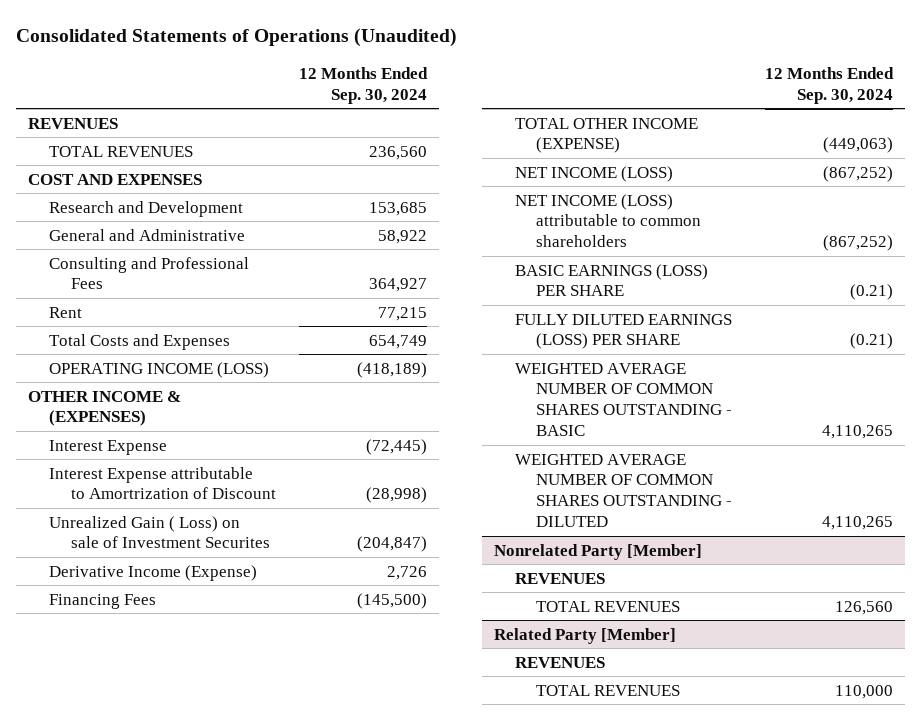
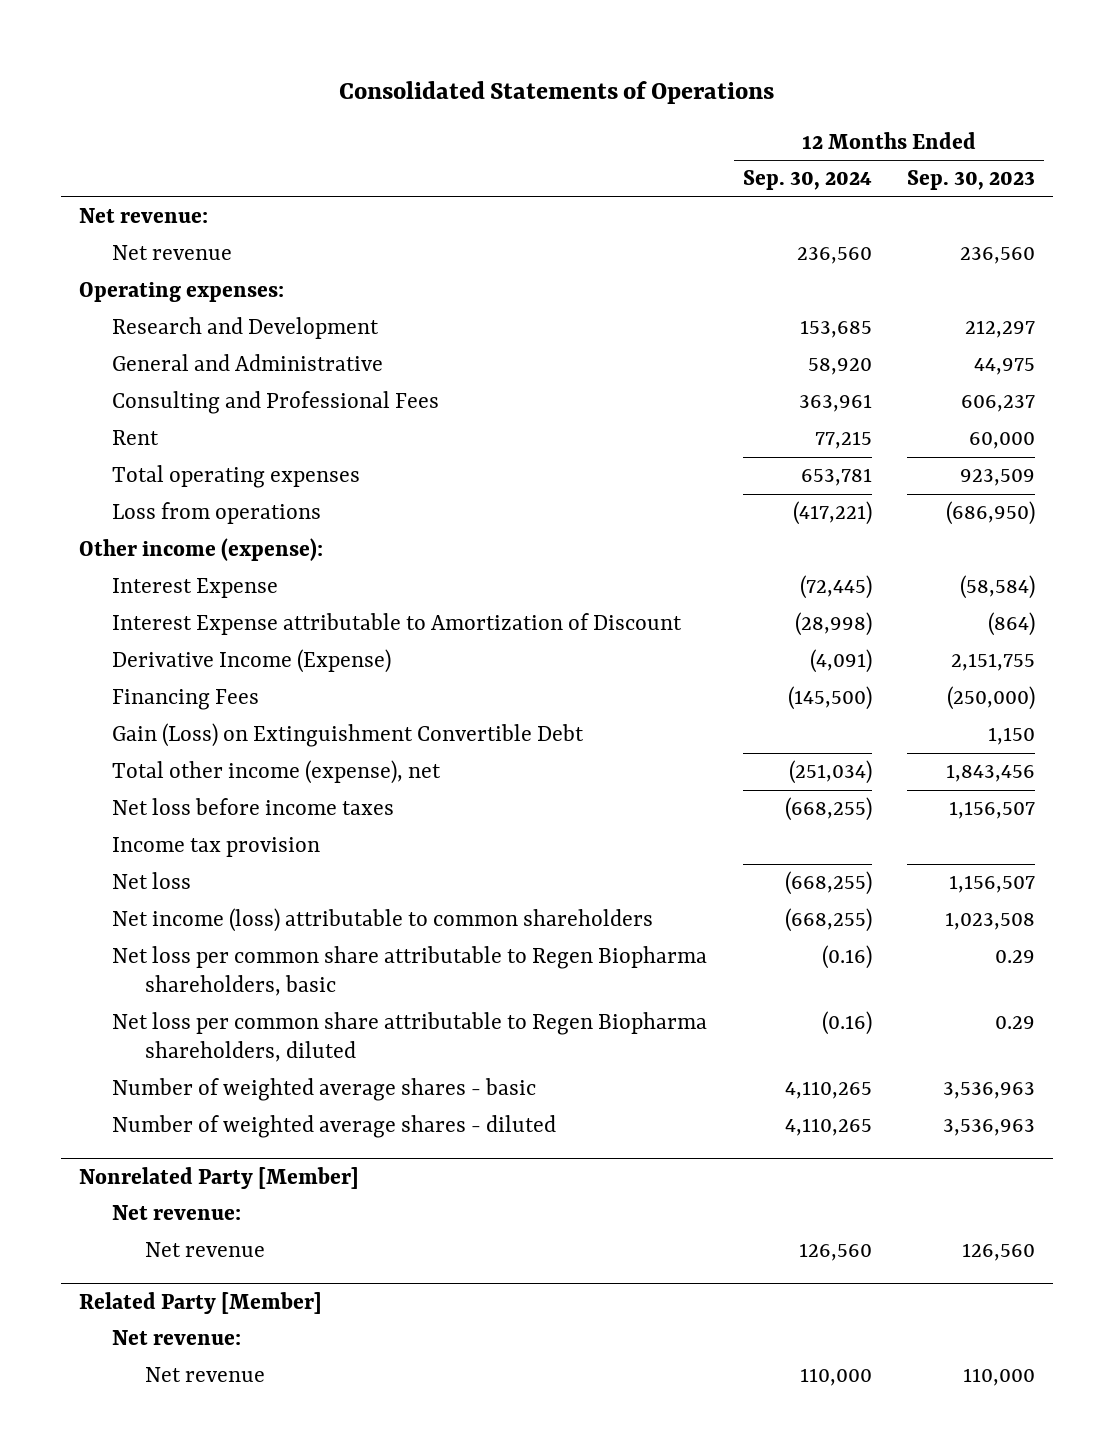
- Consolidated Statements of Operations (Unaudited)
+ Consolidated Statements of Operations
- | 12 Months Ended Sep. 30, 2024
+ | 12 Months Ended Sep. 30, 2024 | 12 Months Ended Sep. 30, 2023
- REVENUES
- TOTAL REVENUES | 236,560
- COST AND EXPENSES
+ Net revenue:
+ Net revenue | 236,560 | 236,560
+ Operating expenses:
- General and Administrative | 58,922
- Consulting and Professional Fees | 364,927
+ General and Administrative | 58,920 | 44,975
+ Consulting and Professional Fees | 363,961 | 606,237
- Total Costs and Expenses | 654,749
- OPERATING INCOME (LOSS) | (418,189)
- OTHER INCOME & (EXPENSES)
+ Total operating expenses | 653,781 | 923,509
+ Loss from operations | (417,221) | (686,950)
+ Other income (expense):
- Interest Expense attributable to Amortrization of Discount | (28,998)
- Unrealized Gain ( Loss) on sale of Investment Securites | (204,847)
- Derivative Income (Expense) | 2,726
+ Interest Expense attributable to Amortization of Discount | (28,998) | (864)
+ Derivative Income (Expense) | (4,091) | 2,151,755
- TOTAL OTHER INCOME (EXPENSE) | (449,063)
- NET INCOME (LOSS) | (867,252)
- NET INCOME (LOSS) attributable to common shareholders | (867,252)
- BASIC EARNINGS (LOSS) PER SHARE | (0.21)
- FULLY DILUTED EARNINGS (LOSS) PER SHARE | (0.21)
- WEIGHTED AVERAGE NUMBER OF COMMON SHARES OUTSTANDING - BASIC | 4,110,265
- WEIGHTED AVERAGE NUMBER OF COMMON SHARES OUTSTANDING - DILUTED | 4,110,265
+ Gain (Loss) on Extinguishment Convertible Debt | | 1,150
+ Total other income (expense), net | (251,034) | 1,843,456
+ Net loss before income taxes | (668,255) | 1,156,507
+ Income tax provision
+ Net loss | (668,255) | 1,156,507
+ Net income (loss) attributable to common shareholders | (668,255) | 1,023,508
+ Net loss per common share attributable to Regen Biopharma shareholders, basic | (0.16) | 0.29
+ Net loss per common share attributable to Regen Biopharma shareholders, diluted | (0.16) | 0.29
+ Number of weighted average shares - basic | 4,110,265 | 3,536,963
+ Number of weighted average shares - diluted | 4,110,265 | 3,536,963
@ Nonrelated Party [Member]
- REVENUES
- TOTAL REVENUES | 126,560
+ Net revenue:
+ Net revenue | 126,560 | 126,560
@ Related Party [Member]
- REVENUES
- TOTAL REVENUES | 110,000
+ Net revenue:
+ Net revenue | 110,000 | 110,000

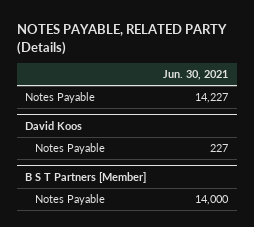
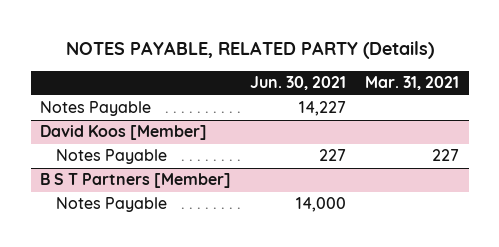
- | Jun. 30, 2021
+ | Jun. 30, 2021 | Mar. 31, 2021
- David Koos
+ David Koos [Member]

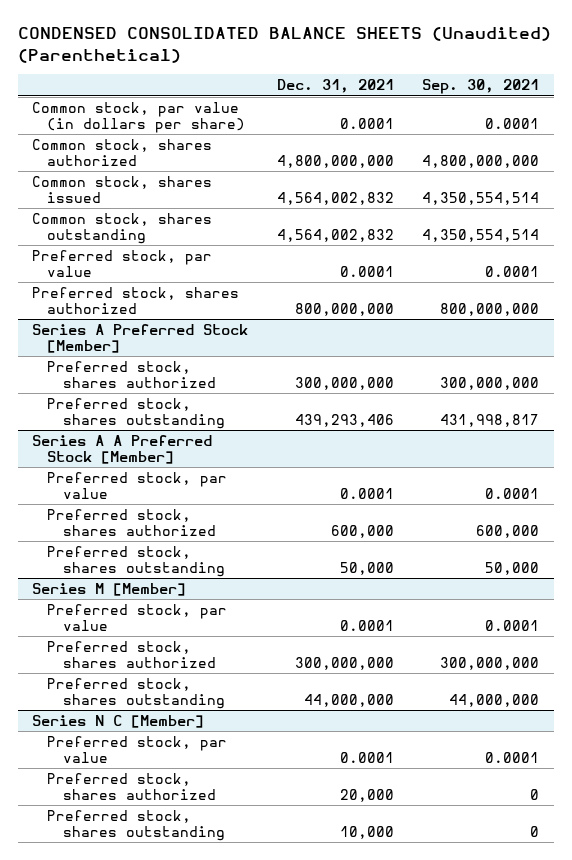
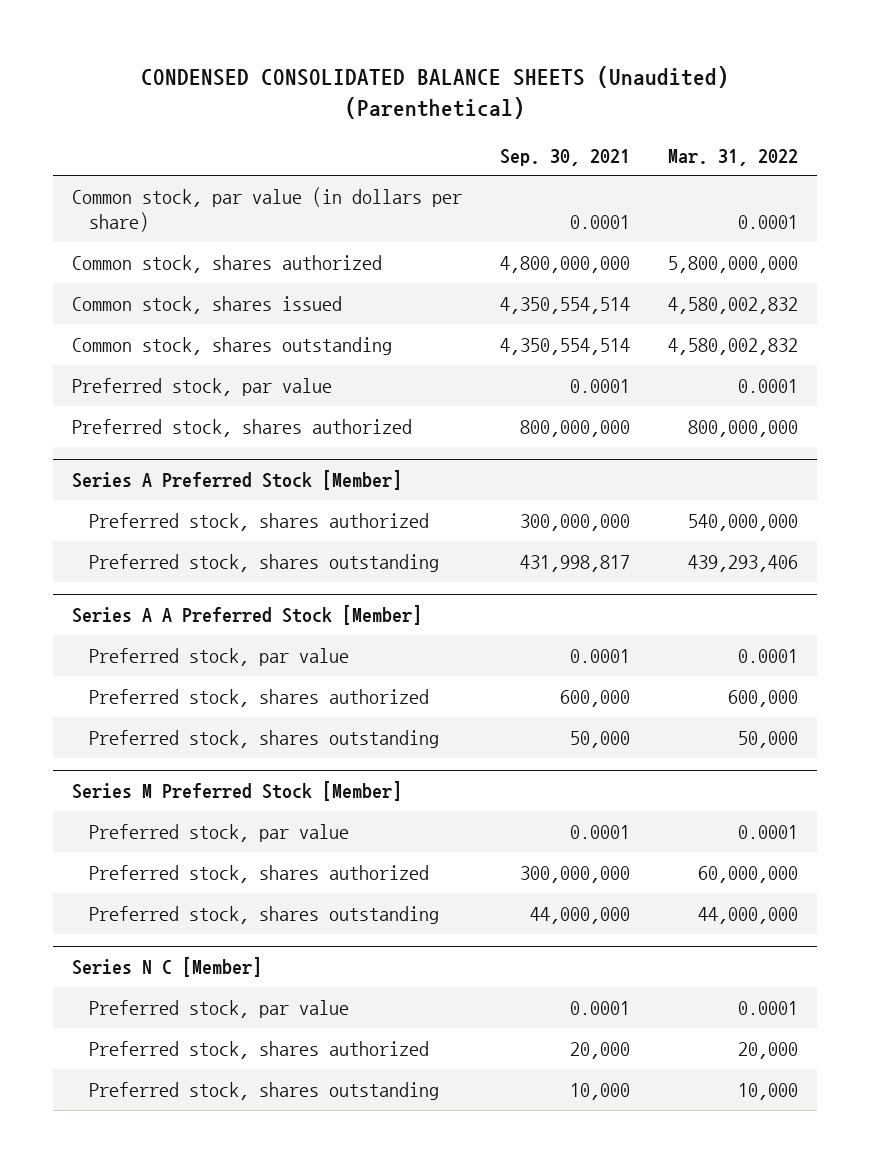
- | Dec. 31, 2021 | Sep. 30, 2021
+ | Sep. 30, 2021 | Mar. 31, 2022
- Series M [Member]
+ Series M Preferred Stock [Member]
@ Series N C [Member]
- Preferred stock, shares authorized | 20,000 | 0
- Preferred stock, shares outstanding | 10,000 | 0
+ Preferred stock, shares authorized | 20,000 | 20,000
+ Preferred stock, shares outstanding | 10,000 | 10,000

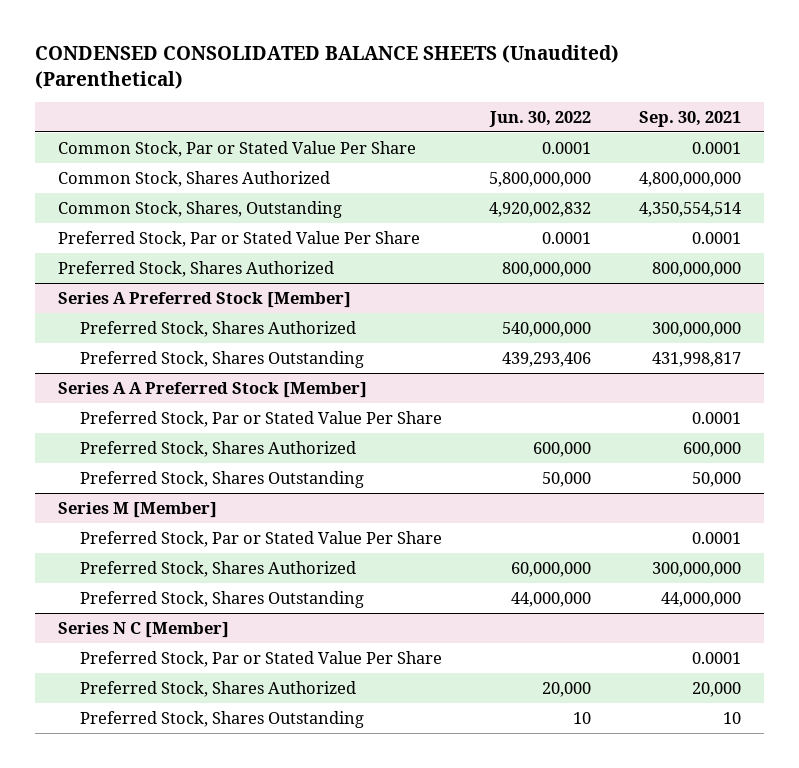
- | Sep. 30, 2021 | Mar. 31, 2022
+ | Jun. 30, 2022 | Sep. 30, 2021
- Common stock, par value (in dollars per share) | 0.0001 | 0.0001
- Common stock, shares authorized | 4,800,000,000 | 5,800,000,000
- Common stock, shares issued | 4,350,554,514 | 4,580,002,832
- Common stock, shares outstanding | 4,350,554,514 | 4,580,002,832
- Preferred stock, par value | 0.0001 | 0.0001
- Preferred stock, shares authorized | 800,000,000 | 800,000,000
+ Common Stock, Par or Stated Value Per Share | 0.0001 | 0.0001
+ Common Stock, Shares Authorized | 5,800,000,000 | 4,800,000,000
+ Common Stock, Shares, Outstanding | 4,920,002,832 | 4,350,554,514
+ Preferred Stock, Par or Stated Value Per Share | 0.0001 | 0.0001
+ Preferred Stock, Shares Authorized | 800,000,000 | 800,000,000
@ Series A Preferred Stock [Member]
- Preferred stock, shares authorized | 300,000,000 | 540,000,000
- Preferred stock, shares outstanding | 431,998,817 | 439,293,406
+ Preferred Stock, Shares Authorized | 540,000,000 | 300,000,000
+ Preferred Stock, Shares Outstanding | 439,293,406 | 431,998,817
@ Series A A Preferred Stock [Member]
- Preferred stock, par value | 0.0001 | 0.0001
- Preferred stock, shares authorized | 600,000 | 600,000
- Preferred stock, shares outstanding | 50,000 | 50,000
- Series M Preferred Stock [Member]
- Preferred stock, par value | 0.0001 | 0.0001
- Preferred stock, shares authorized | 300,000,000 | 60,000,000
- Preferred stock, shares outstanding | 44,000,000 | 44,000,000
@ Series A A Preferred Stock [Member]
+ Preferred Stock, Par or Stated Value Per Share | | 0.0001
+ Preferred Stock, Shares Authorized | 600,000 | 600,000
+ Preferred Stock, Shares Outstanding | 50,000 | 50,000
+ Series M [Member]
+ Preferred Stock, Par or Stated Value Per Share | | 0.0001
+ Preferred Stock, Shares Authorized | 60,000,000 | 300,000,000
+ Preferred Stock, Shares Outstanding | 44,000,000 | 44,000,000
@ Series N C [Member]
- Preferred stock, par value | 0.0001 | 0.0001
- Preferred stock, shares authorized | 20,000 | 20,000
- Preferred stock, shares outstanding | 10,000 | 10,000
+ Preferred Stock, Par or Stated Value Per Share | | 0.0001
+ Preferred Stock, Shares Authorized | 20,000 | 20,000
+ Preferred Stock, Shares Outstanding | 10 | 10

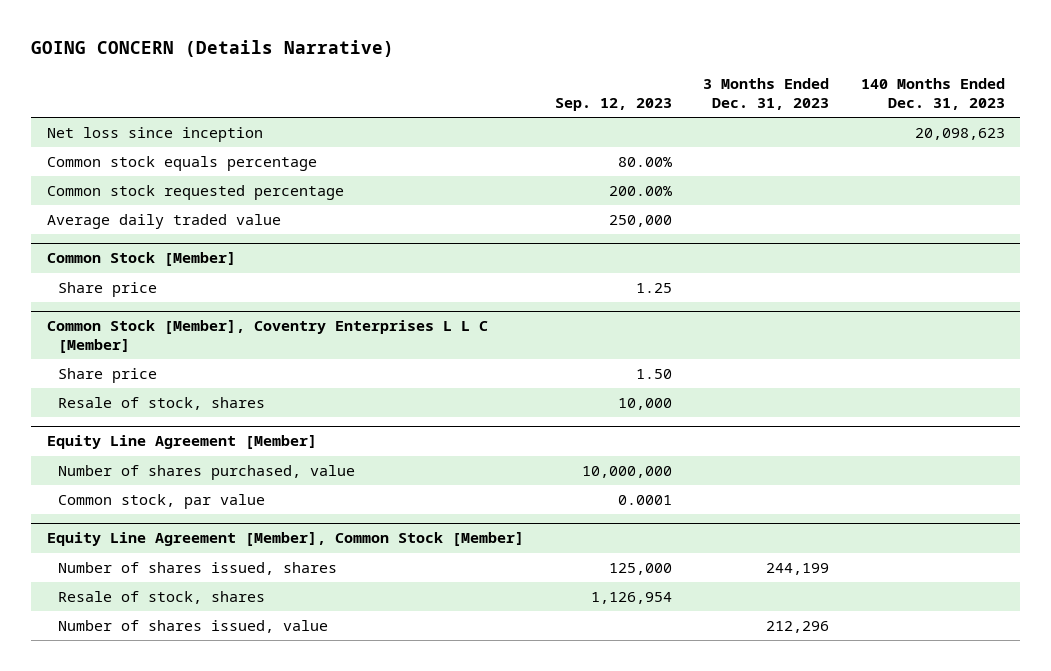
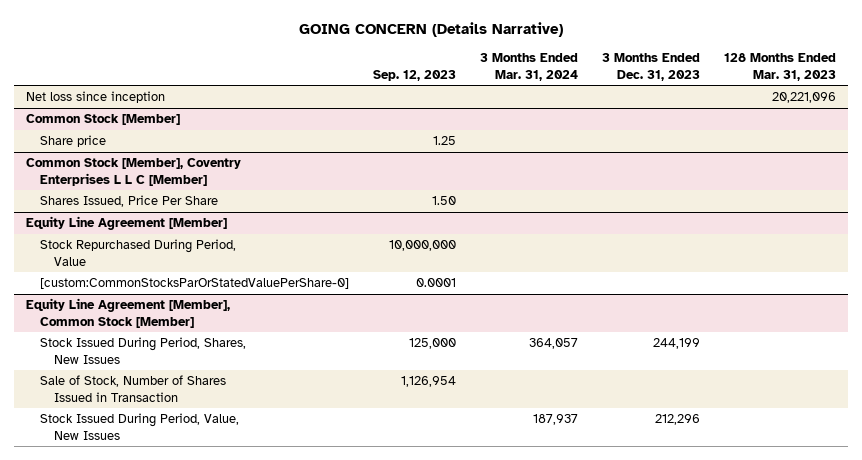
- | Sep. 12, 2023 | 3 Months Ended Dec. 31, 2023 | 140 Months Ended Dec. 31, 2023
+ | Sep. 12, 2023 | 3 Months Ended Mar. 31, 2024 | 3 Months Ended Dec. 31, 2023 | 128 Months Ended Mar. 31, 2023
- Common stock equals percentage | 80.00% | |
- Common stock requested percentage | 200.00% | |
- Average daily traded value | 250,000 | |
@ Common Stock [Member], Coventry Enterprises L L C [Member]
- Share price | 1.50 | |
- Resale of stock, shares | 10,000 | |
+ Shares Issued, Price Per Share | 1.50 | | |
@ Equity Line Agreement [Member]
- Number of shares purchased, value | 10,000,000 | |
- Common stock, par value | 0.0001 | |
+ Stock Repurchased During Period, Value | 10,000,000 | | |
+ [custom:CommonStocksParOrStatedValuePerShare-0] | 0.0001 | | |
@ Equity Line Agreement [Member], Common Stock [Member]
- Number of shares issued, shares | 125,000 | 244,199 |
- Resale of stock, shares | 1,126,954 | |
- Number of shares issued, value | | 212,296 |
+ Stock Issued During Period, Shares, New Issues | 125,000 | 364,057 | 244,199 |
+ Sale of Stock, Number of Shares Issued in Transaction | 1,126,954 | | |
+ Stock Issued During Period, Value, New Issues | | 187,937 | 212,296 |

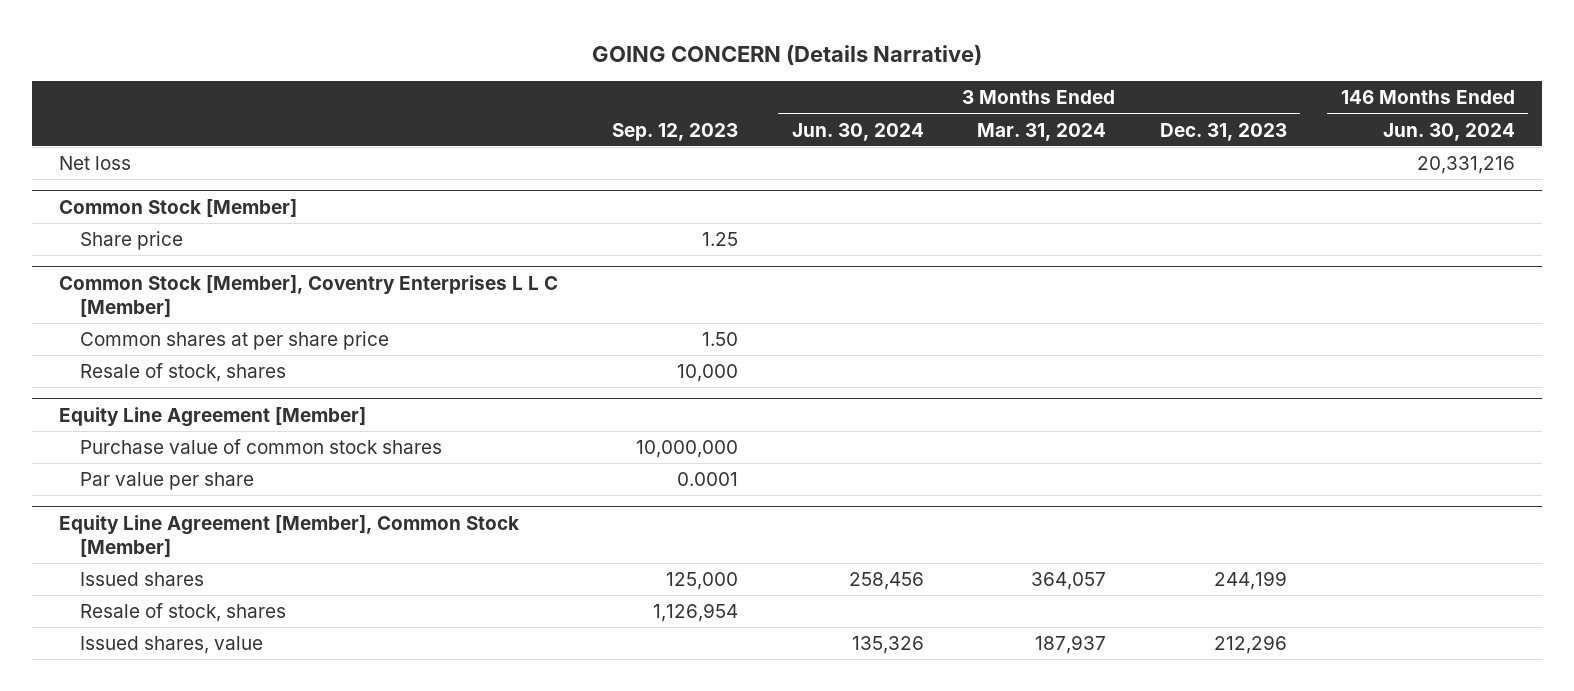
- | Sep. 12, 2023 | 3 Months Ended Mar. 31, 2024 | 3 Months Ended Dec. 31, 2023 | 128 Months Ended Mar. 31, 2023
+ | Sep. 12, 2023 | 3 Months Ended Jun. 30, 2024 | 3 Months Ended Mar. 31, 2024 | 3 Months Ended Dec. 31, 2023 | 146 Months Ended Jun. 30, 2024
- Net loss since inception | | | | 20,221,096
+ Net loss | | | | | 20,331,216
@ Common Stock [Member], Coventry Enterprises L L C [Member]
- Shares Issued, Price Per Share | 1.50 | | |
+ Common shares at per share price | 1.50 | | | |
+ Resale of stock, shares | 10,000 | | | |
@ Equity Line Agreement [Member]
- Stock Repurchased During Period, Value | 10,000,000 | | |
- [custom:CommonStocksParOrStatedValuePerShare-0] | 0.0001 | | |
+ Purchase value of common stock shares | 10,000,000 | | | |
+ Par value per share | 0.0001 | | | |
@ Equity Line Agreement [Member], Common Stock [Member]
- Stock Issued During Period, Shares, New Issues | 125,000 | 364,057 | 244,199 |
- Sale of Stock, Number of Shares Issued in Transaction | 1,126,954 | | |
- Stock Issued During Period, Value, New Issues | | 187,937 | 212,296 |
+ Issued shares | 125,000 | 258,456 | 364,057 | 244,199 |
+ Resale of stock, shares | 1,126,954 | | | |
+ Issued shares, value | | 135,326 | 187,937 | 212,296 |

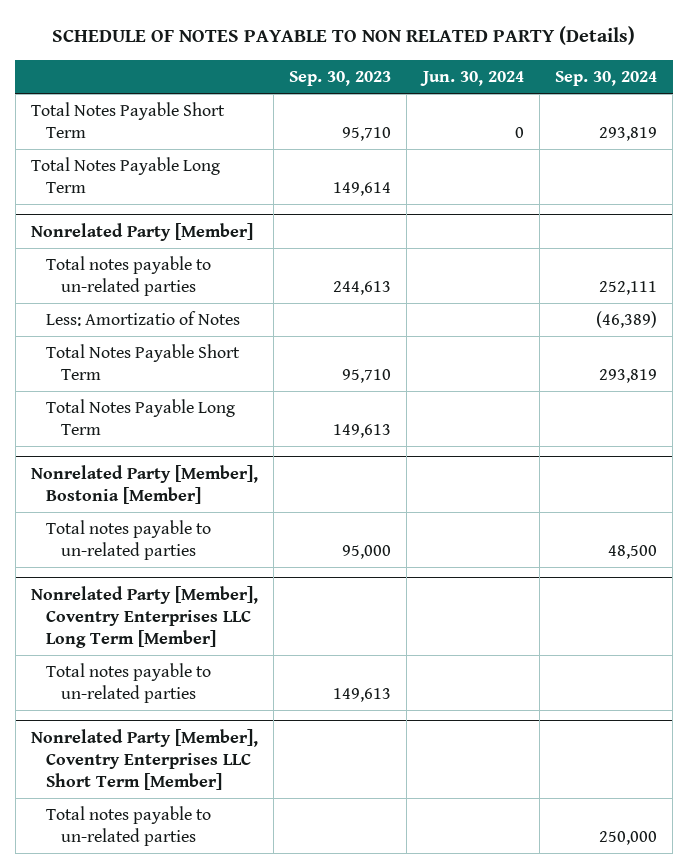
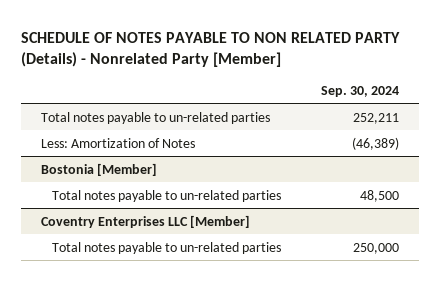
- SCHEDULE OF NOTES PAYABLE TO NON RELATED PARTY (Details)
+ SCHEDULE OF NOTES PAYABLE TO NON RELATED PARTY (Details) - Nonrelated Party [Member]
- | Sep. 30, 2023 | Jun. 30, 2024 | Sep. 30, 2024
+ | Sep. 30, 2024
- Total Notes Payable Short Term | 95,710 | 0 | 293,819
- Total Notes Payable Long Term | 149,614 | |
- Nonrelated Party [Member]
- Total notes payable to un-related parties | 244,613 | | 252,111
- Less: Amortizatio of Notes | | | (46,389)
- Total Notes Payable Short Term | 95,710 | | 293,819
- Total Notes Payable Long Term | 149,613 | |
- Nonrelated Party [Member], Bostonia [Member]
+ Total notes payable to un-related parties | 252,211
+ Less: Amortization of Notes | (46,389)
+ Bostonia [Member]
- Nonrelated Party [Member], Coventry Enterprises LLC Long Term [Member]
- Total notes payable to un-related parties | 149,613 | |
- Nonrelated Party [Member], Coventry Enterprises LLC Short Term [Member]
+ Coventry Enterprises LLC [Member]

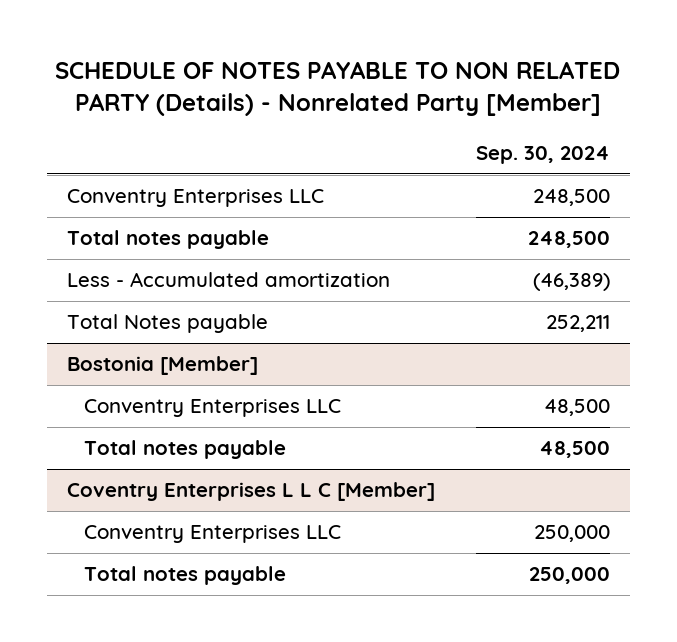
- Total notes payable to un-related parties | 252,211
- Less: Amortization of Notes | (46,389)
+ Conventry Enterprises LLC | 248,500
+ Total notes payable | 248,500
+ Less - Accumulated amortization | (46,389)
+ Total Notes payable | 252,211
@ Bostonia [Member]
- Total notes payable to un-related parties | 48,500
- Coventry Enterprises LLC [Member]
- Total notes payable to un-related parties | 250,000
@ Bostonia [Member]
+ Conventry Enterprises LLC | 48,500
+ Total notes payable | 48,500
+ Coventry Enterprises L L C [Member]
+ Conventry Enterprises LLC | 250,000
+ Total notes payable | 250,000

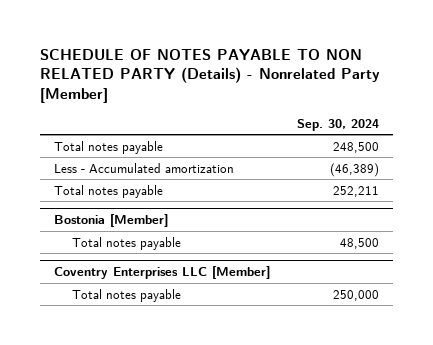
- Conventry Enterprises LLC | 248,500
- Total Notes payable | 252,211
+ Total notes payable | 252,211
@ Bostonia [Member]
- Conventry Enterprises LLC | 48,500
- Coventry Enterprises L L C [Member]
- Conventry Enterprises LLC | 250,000
+ Coventry Enterprises LLC [Member]

